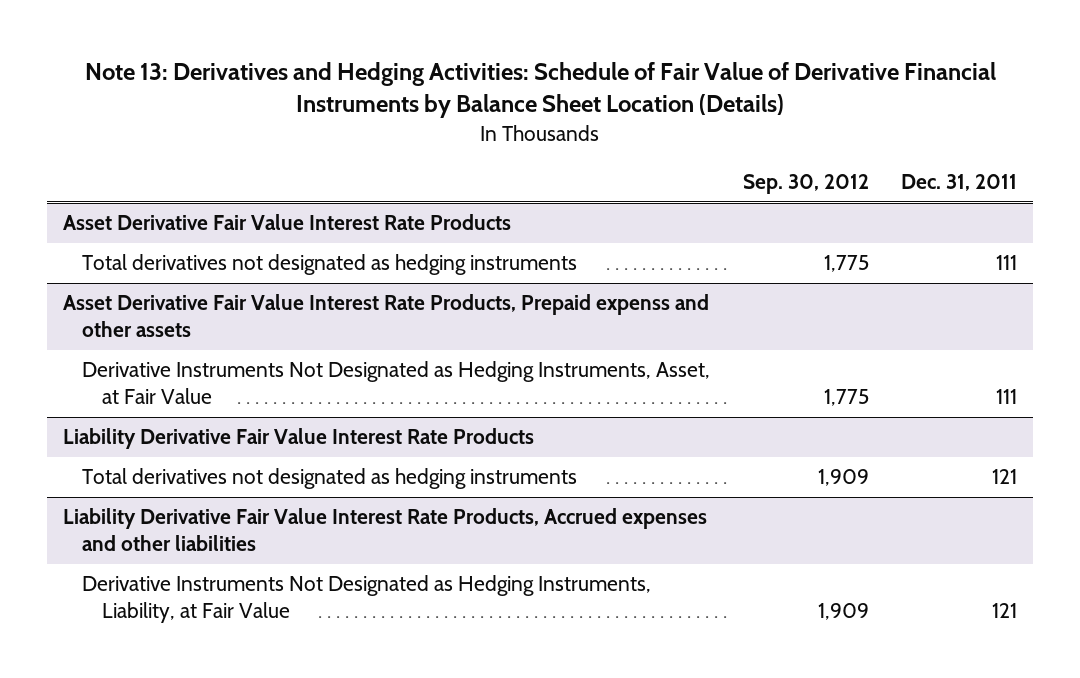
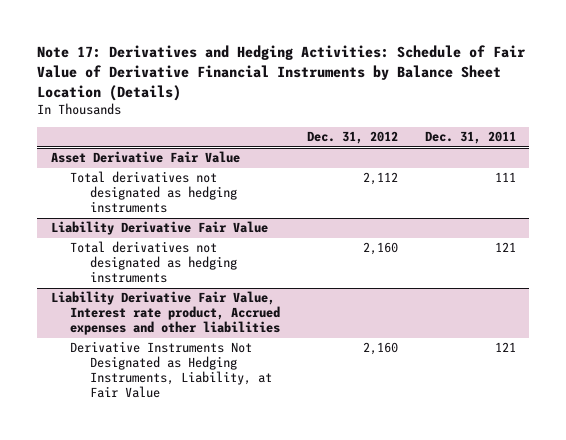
- Note 13: Derivatives and Hedging Activities: Schedule of Fair Value of Derivative Financial Instruments by Balance Sheet Location (Details)
+ Note 17: Derivatives and Hedging Activities: Schedule of Fair Value of Derivative Financial Instruments by Balance Sheet Location (Details)
- | Sep. 30, 2012 | Dec. 31, 2011
+ | Dec. 31, 2012 | Dec. 31, 2011
- Asset Derivative Fair Value Interest Rate Products
+ Asset Derivative Fair Value
- Asset Derivative Fair Value Interest Rate Products, Prepaid expenss and other assets
- Derivative Instruments Not Designated as Hedging Instruments, Asset, at Fair Value | 1,775 | 111
- Liability Derivative Fair Value Interest Rate Products
+ Liability Derivative Fair Value
- Liability Derivative Fair Value Interest Rate Products, Accrued expenses and other liabilities
+ Liability Derivative Fair Value, Interest rate product, Accrued expenses and other liabilities

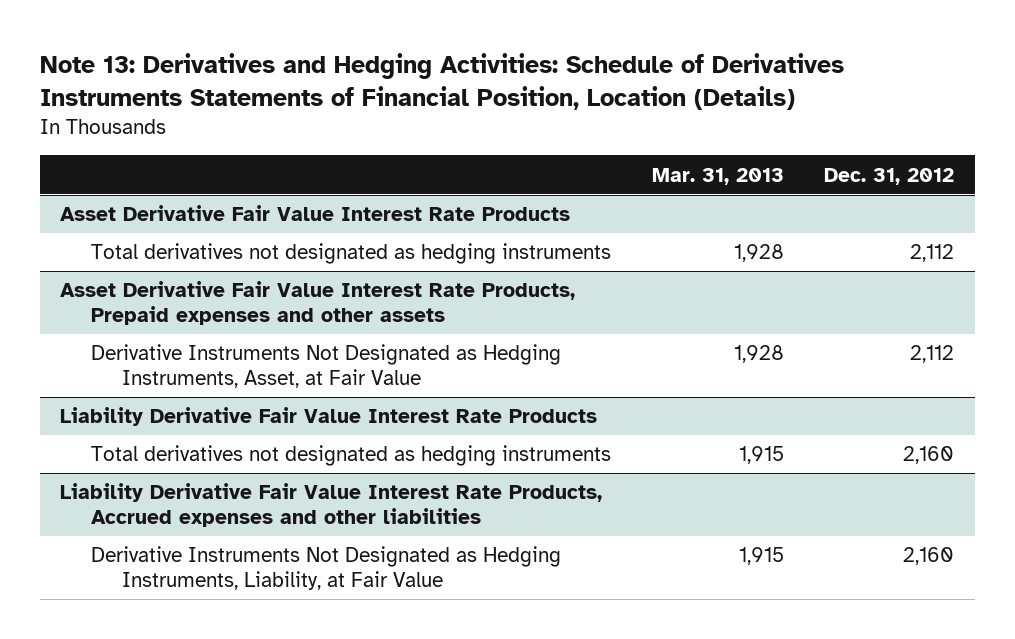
- Note 17: Derivatives and Hedging Activities: Schedule of Fair Value of Derivative Financial Instruments by Balance Sheet Location (Details)
+ Note 13: Derivatives and Hedging Activities: Schedule of Derivatives Instruments Statements of Financial Position, Location (Details)
- | Dec. 31, 2012 | Dec. 31, 2011
+ | Mar. 31, 2013 | Dec. 31, 2012
- Asset Derivative Fair Value
+ Asset Derivative Fair Value Interest Rate Products
- Liability Derivative Fair Value
+ Asset Derivative Fair Value Interest Rate Products, Prepaid expenses and other assets
+ Derivative Instruments Not Designated as Hedging Instruments, Asset, at Fair Value | 1,928 | 2,112
+ Liability Derivative Fair Value Interest Rate Products
- Liability Derivative Fair Value, Interest rate product, Accrued expenses and other liabilities
+ Liability Derivative Fair Value Interest Rate Products, Accrued expenses and other liabilities

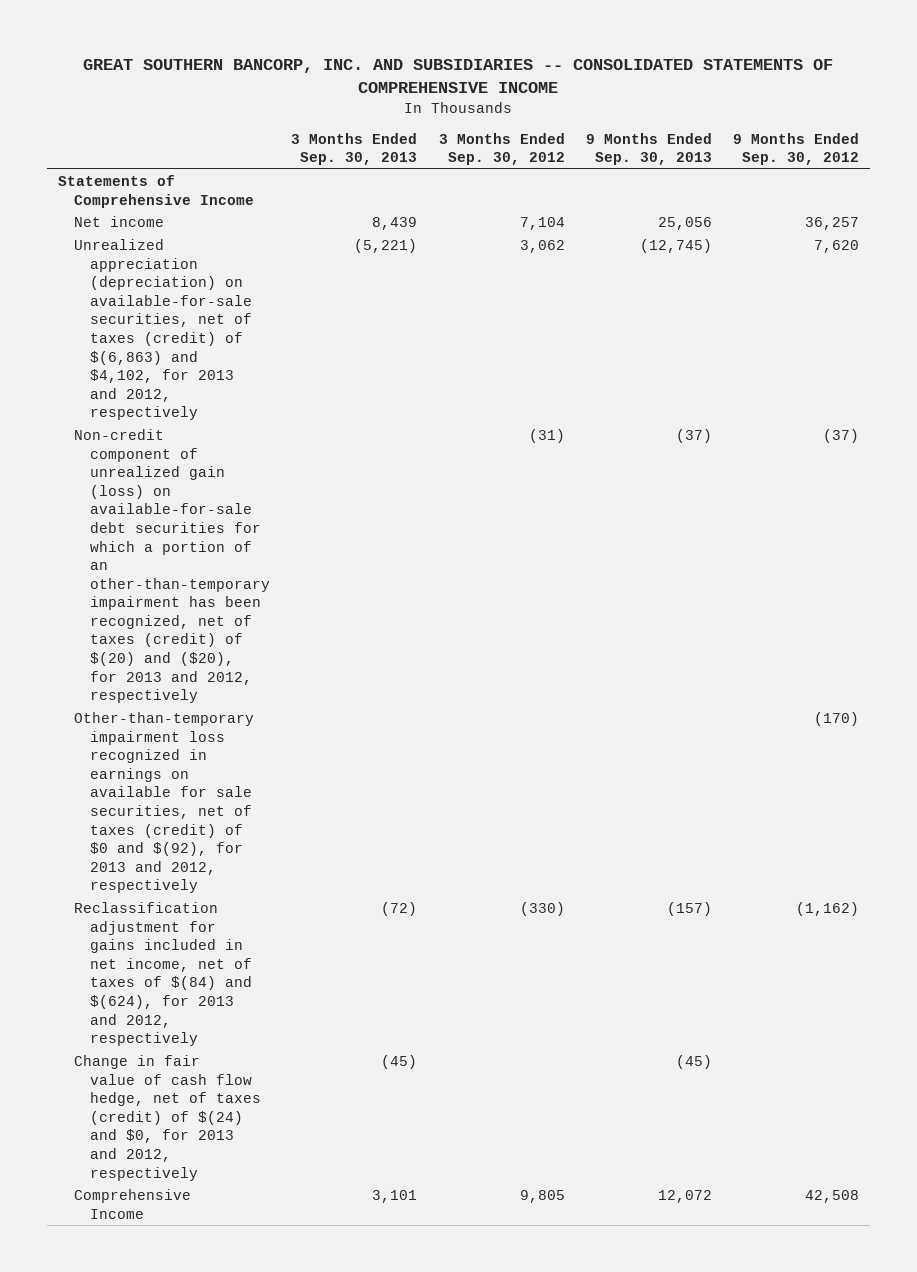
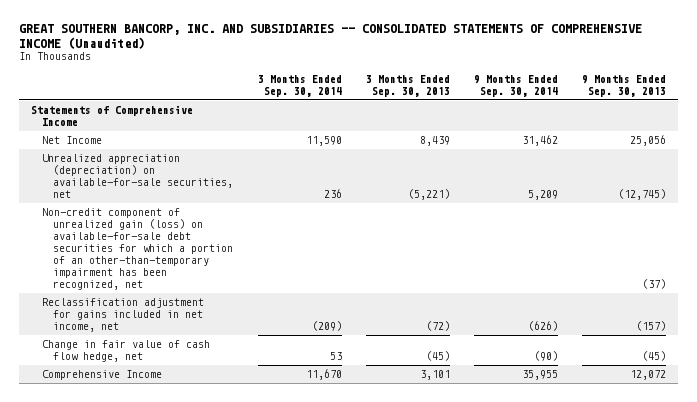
- GREAT SOUTHERN BANCORP, INC. AND SUBSIDIARIES -- CONSOLIDATED STATEMENTS OF COMPREHENSIVE INCOME
+ GREAT SOUTHERN BANCORP, INC. AND SUBSIDIARIES -- CONSOLIDATED STATEMENTS OF COMPREHENSIVE INCOME (Unaudited)
- | 3 Months Ended Sep. 30, 2013 | 3 Months Ended Sep. 30, 2012 | 9 Months Ended Sep. 30, 2013 | 9 Months Ended Sep. 30, 2012
+ | 3 Months Ended Sep. 30, 2014 | 3 Months Ended Sep. 30, 2013 | 9 Months Ended Sep. 30, 2014 | 9 Months Ended Sep. 30, 2013
- Net income | 8,439 | 7,104 | 25,056 | 36,257
- Unrealized appreciation (depreciation) on available-for-sale securities, net of taxes (credit) of $(6,863) and $4,102, for 2013 and 2012, respectively | (5,221) | 3,062 | (12,745) | 7,620
- Non-credit component of unrealized gain (loss) on available-for-sale debt securities for which a portion of an other-than-temporary impairment has been recognized, net of taxes (credit) of $(20) and ($20), for 2013 and 2012, respectively | | (31) | (37) | (37)
- Other-than-temporary impairment loss recognized in earnings on available for sale securities, net of taxes (credit) of $0 and $(92), for 2013 and 2012, respectively | | | | (170)
- Reclassification adjustment for gains included in net income, net of taxes of $(84) and $(624), for 2013 and 2012, respectively | (72) | (330) | (157) | (1,162)
- Change in fair value of cash flow hedge, net of taxes (credit) of $(24) and $0, for 2013 and 2012, respectively | (45) | | (45) |
+ Net Income | 11,590 | 8,439 | 31,462 | 25,056
+ Unrealized appreciation (depreciation) on available-for-sale securities, net | 236 | (5,221) | 5,209 | (12,745)
+ Non-credit component of unrealized gain (loss) on available-for-sale debt securities for which a portion of an other-than-temporary impairment has been recognized, net | | | | (37)
+ Reclassification adjustment for gains included in net income, net | (209) | (72) | (626) | (157)
+ Change in fair value of cash flow hedge, net | 53 | (45) | (90) | (45)

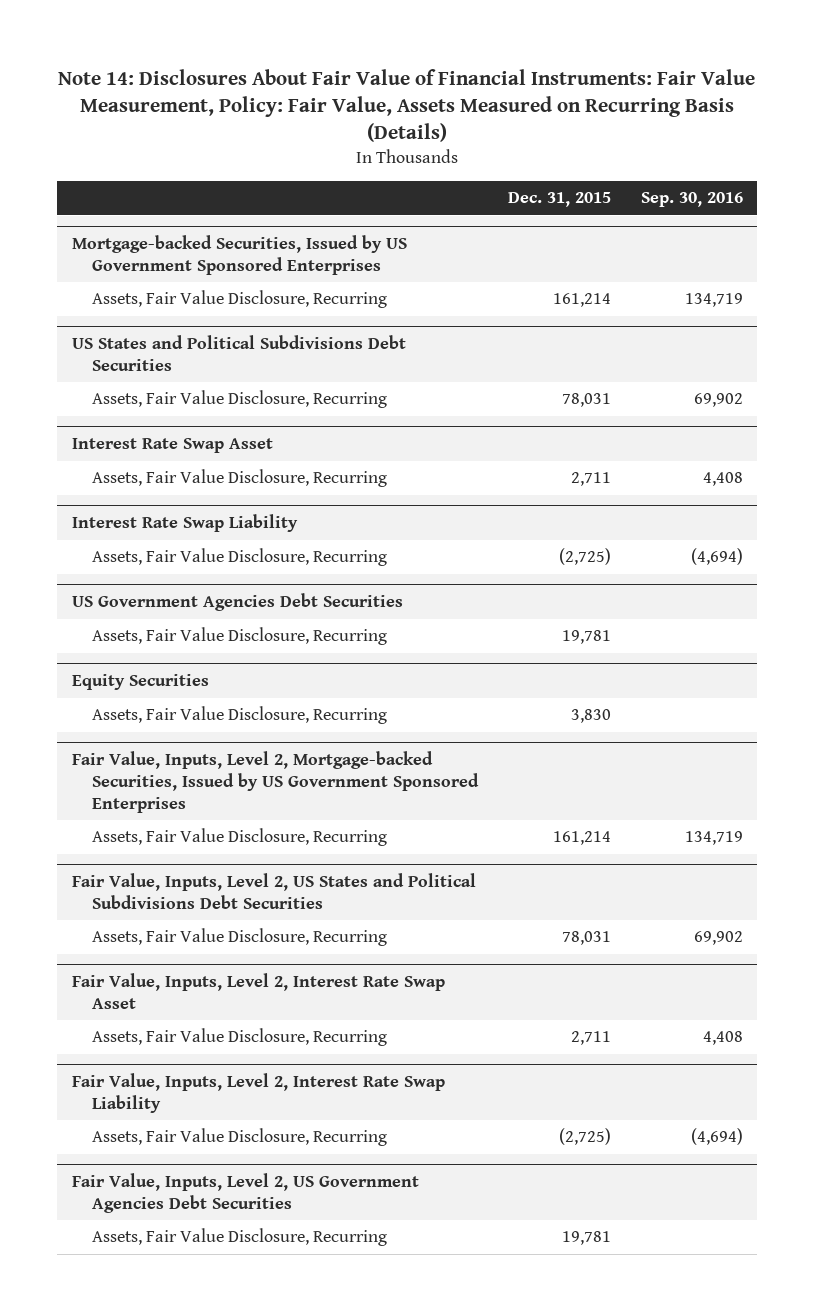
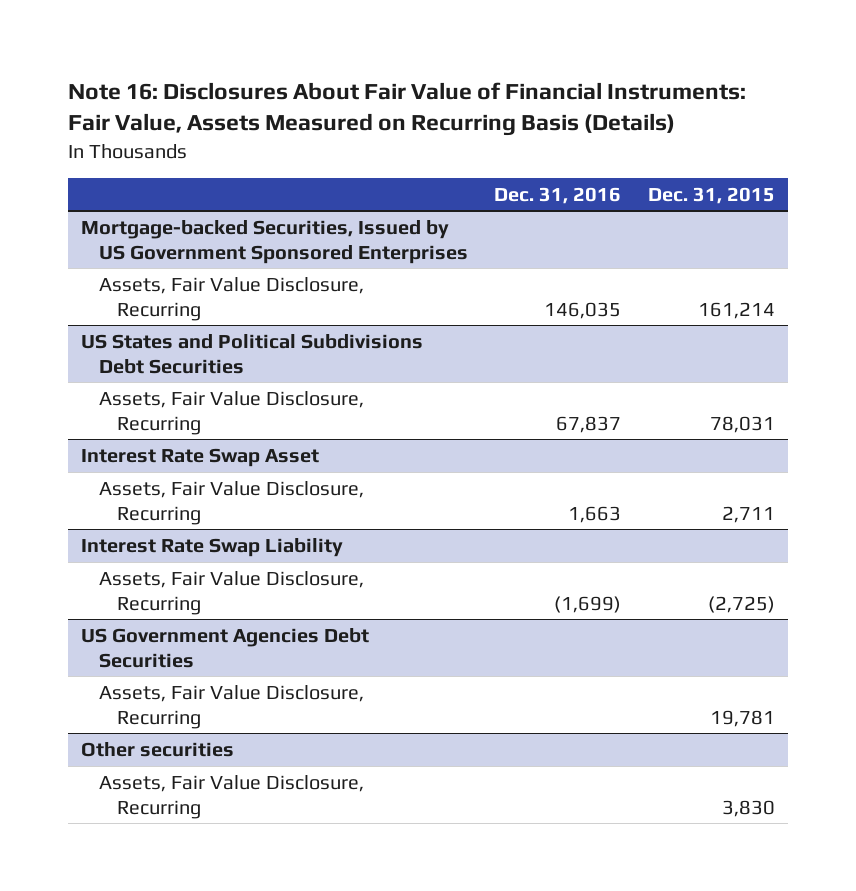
- Note 14: Disclosures About Fair Value of Financial Instruments: Fair Value Measurement, Policy: Fair Value, Assets Measured on Recurring Basis (Details)
+ Note 16: Disclosures About Fair Value of Financial Instruments: Fair Value, Assets Measured on Recurring Basis (Details)
- | Dec. 31, 2015 | Sep. 30, 2016
+ | Dec. 31, 2016 | Dec. 31, 2015
- Equity Securities
+ Other securities
- Fair Value, Inputs, Level 2, Mortgage-backed Securities, Issued by US Government Sponsored Enterprises
- Assets, Fair Value Disclosure, Recurring | 161,214 | 134,719
- Fair Value, Inputs, Level 2, US States and Political Subdivisions Debt Securities
- Assets, Fair Value Disclosure, Recurring | 78,031 | 69,902
- Fair Value, Inputs, Level 2, Interest Rate Swap Asset
- Assets, Fair Value Disclosure, Recurring | 2,711 | 4,408
- Fair Value, Inputs, Level 2, Interest Rate Swap Liability
- Assets, Fair Value Disclosure, Recurring | (2,725) | (4,694)
- Fair Value, Inputs, Level 2, US Government Agencies Debt Securities
- Assets, Fair Value Disclosure, Recurring | 19,781 |

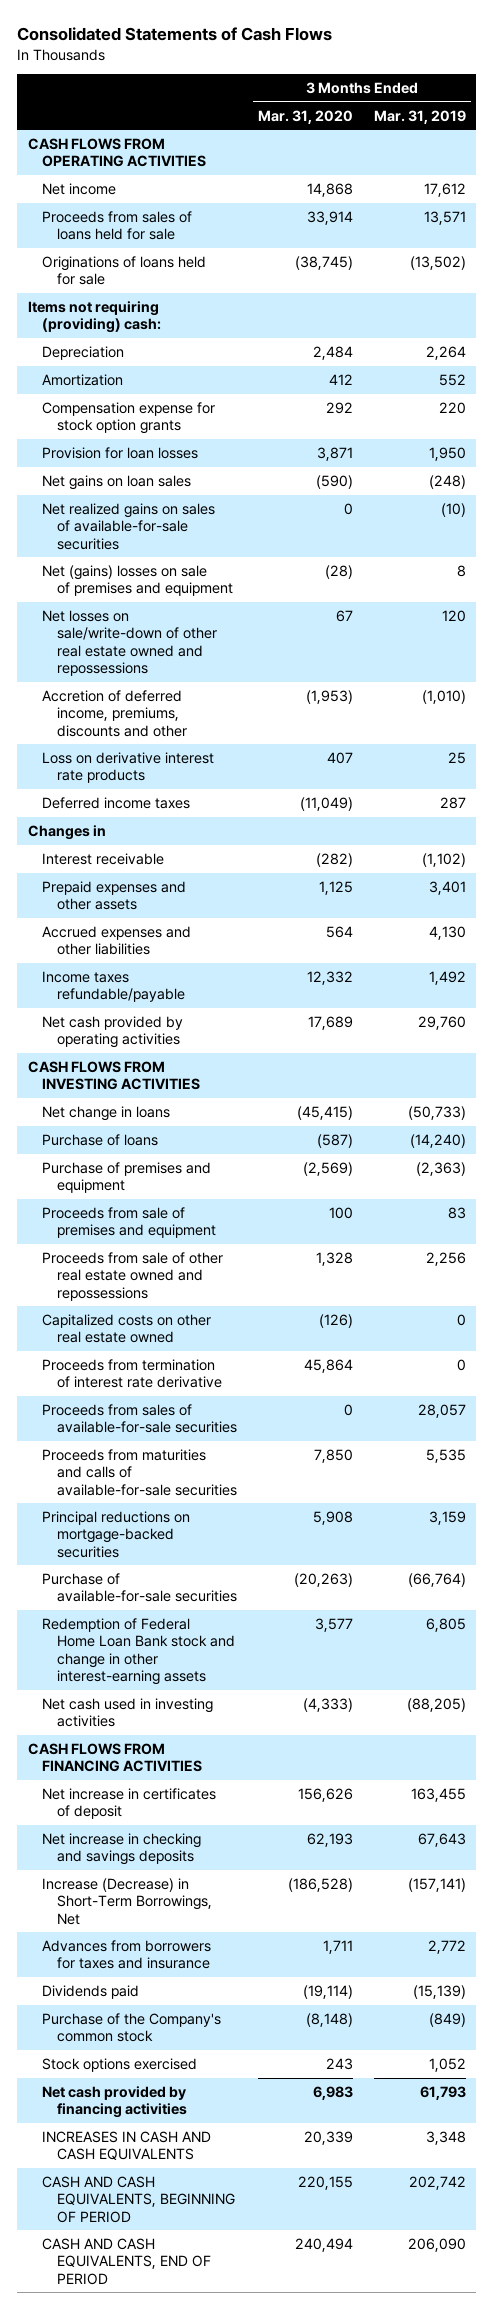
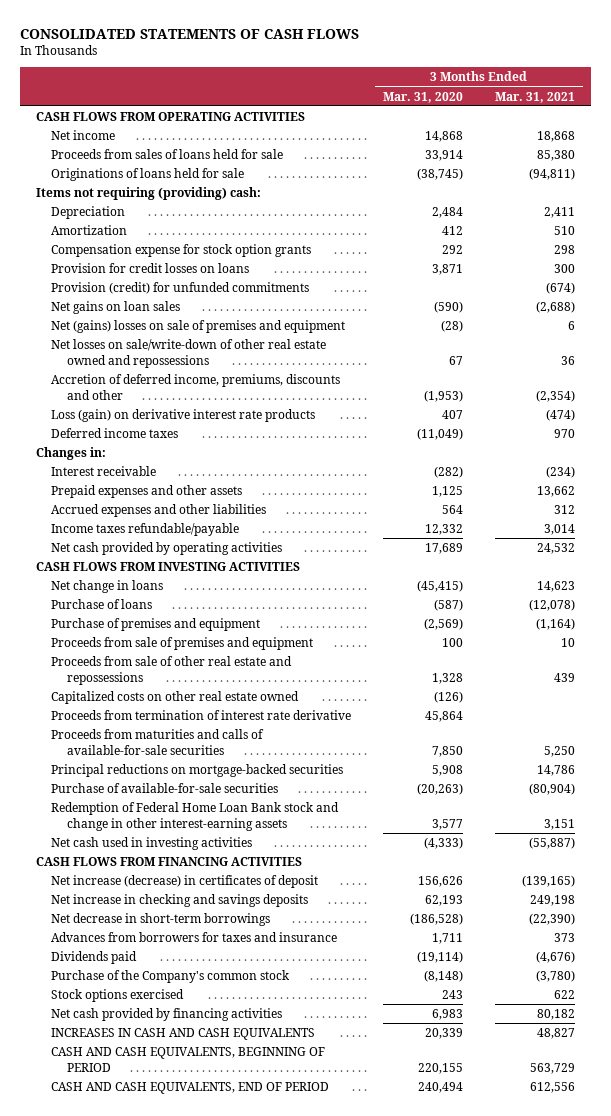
- Consolidated Statements of Cash Flows
+ CONSOLIDATED STATEMENTS OF CASH FLOWS
- | 3 Months Ended Mar. 31, 2020 | 3 Months Ended Mar. 31, 2019
+ | 3 Months Ended Mar. 31, 2020 | 3 Months Ended Mar. 31, 2021
- Provision for loan losses | 3,871 | 1,950
+ Provision for credit losses on loans | 3,871 | 300
+ Provision (credit) for unfunded commitments | | (674)
- Net realized gains on sales of available-for-sale securities | 0 | (10)
- Loss on derivative interest rate products | 407 | 25
+ Loss (gain) on derivative interest rate products | 407 | (474)
- Changes in
+ Changes in:
- Proceeds from sale of other real estate owned and repossessions | 1,328 | 2,256
+ Proceeds from sale of other real estate and repossessions | 1,328 | 439
- Proceeds from sales of available-for-sale securities | 0 | 28,057
- Net increase in certificates of deposit | 156,626 | 163,455
+ Net increase (decrease) in certificates of deposit | 156,626 | (139,165)
- Increase (Decrease) in Short-Term Borrowings, Net | (186,528) | (157,141)
+ Net decrease in short-term borrowings | (186,528) | (22,390)

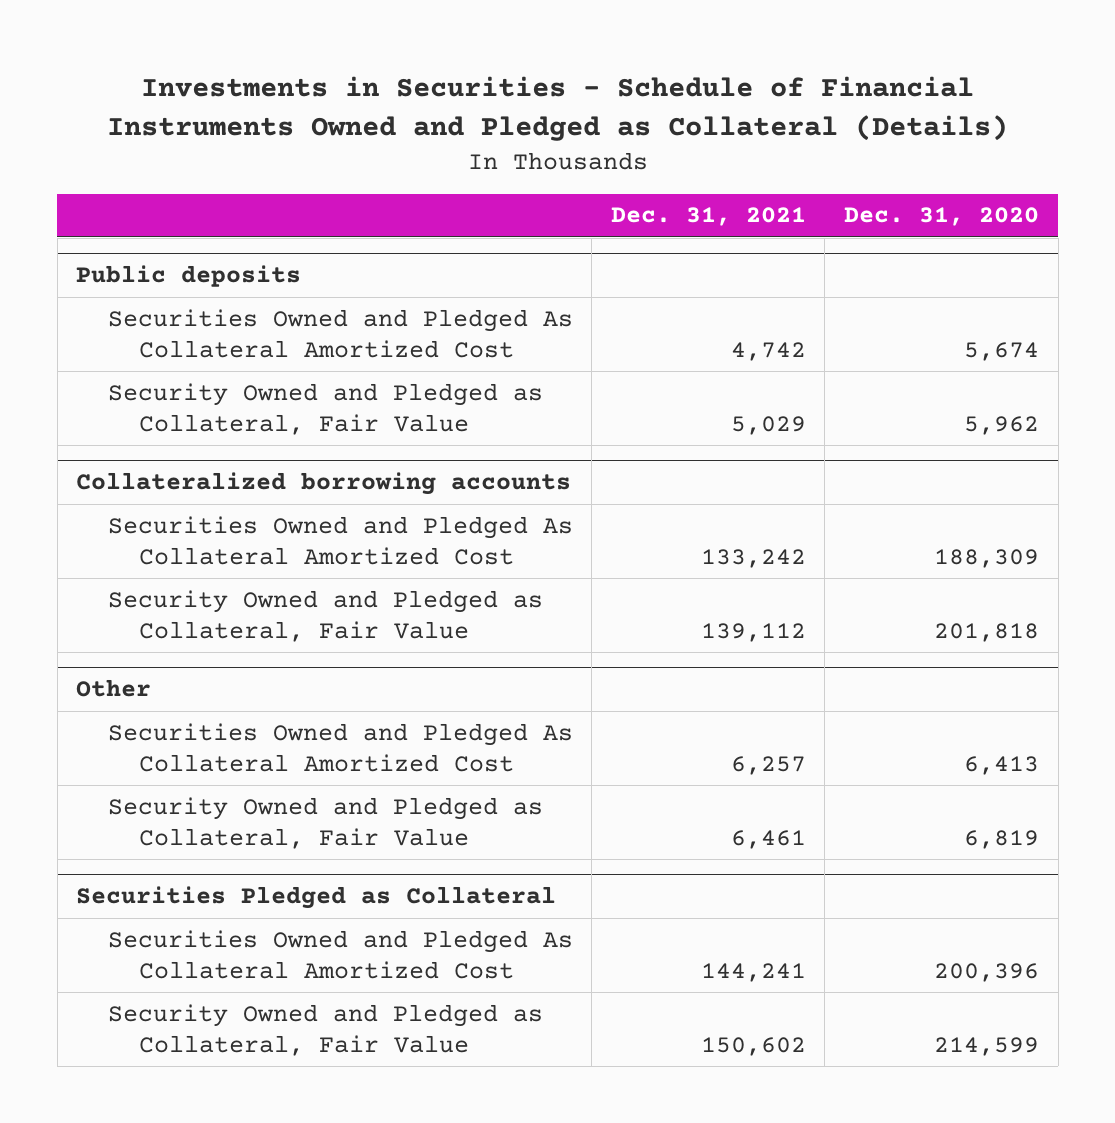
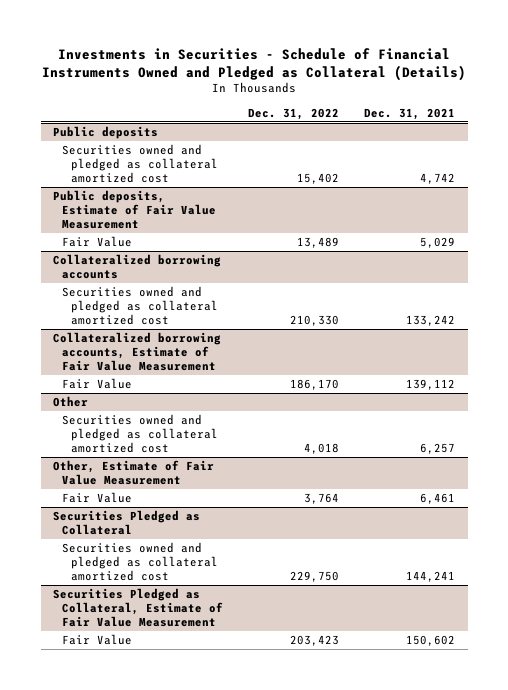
- | Dec. 31, 2021 | Dec. 31, 2020
+ | Dec. 31, 2022 | Dec. 31, 2021
@ Public deposits
- Securities Owned and Pledged As Collateral Amortized Cost | 4,742 | 5,674
- Security Owned and Pledged as Collateral, Fair Value | 5,029 | 5,962
+ Securities owned and pledged as collateral amortized cost | 15,402 | 4,742
+ Public deposits, Estimate of Fair Value Measurement
+ Fair Value | 13,489 | 5,029
@ Collateralized borrowing accounts
- Securities Owned and Pledged As Collateral Amortized Cost | 133,242 | 188,309
- Security Owned and Pledged as Collateral, Fair Value | 139,112 | 201,818
+ Securities owned and pledged as collateral amortized cost | 210,330 | 133,242
+ Collateralized borrowing accounts, Estimate of Fair Value Measurement
+ Fair Value | 186,170 | 139,112
@ Other
- Securities Owned and Pledged As Collateral Amortized Cost | 6,257 | 6,413
- Security Owned and Pledged as Collateral, Fair Value | 6,461 | 6,819
+ Securities owned and pledged as collateral amortized cost | 4,018 | 6,257
+ Other, Estimate of Fair Value Measurement
+ Fair Value | 3,764 | 6,461
@ Securities Pledged as Collateral
- Securities Owned and Pledged As Collateral Amortized Cost | 144,241 | 200,396
- Security Owned and Pledged as Collateral, Fair Value | 150,602 | 214,599
+ Securities owned and pledged as collateral amortized cost | 229,750 | 144,241
+ Securities Pledged as Collateral, Estimate of Fair Value Measurement
+ Fair Value | 203,423 | 150,602

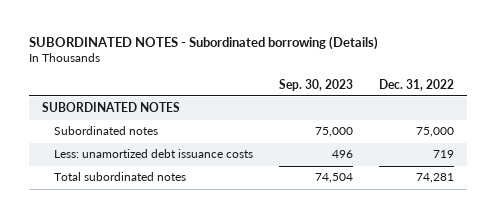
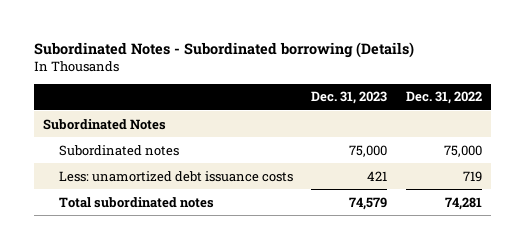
- SUBORDINATED NOTES - Subordinated borrowing (Details)
+ Subordinated Notes - Subordinated borrowing (Details)
- | Sep. 30, 2023 | Dec. 31, 2022
+ | Dec. 31, 2023 | Dec. 31, 2022
- SUBORDINATED NOTES
+ Subordinated Notes

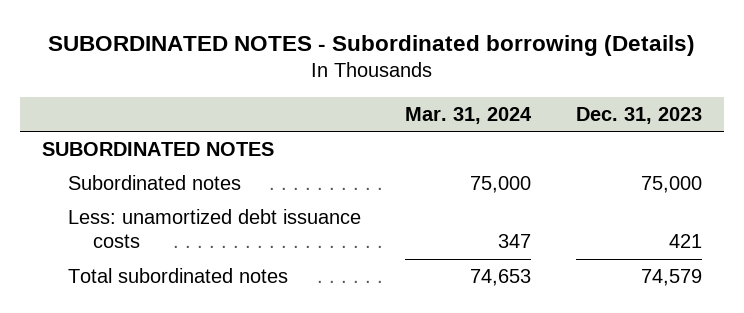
- Subordinated Notes - Subordinated borrowing (Details)
+ SUBORDINATED NOTES - Subordinated borrowing (Details)
- | Dec. 31, 2023 | Dec. 31, 2022
+ | Mar. 31, 2024 | Dec. 31, 2023
- Subordinated Notes
+ SUBORDINATED NOTES

